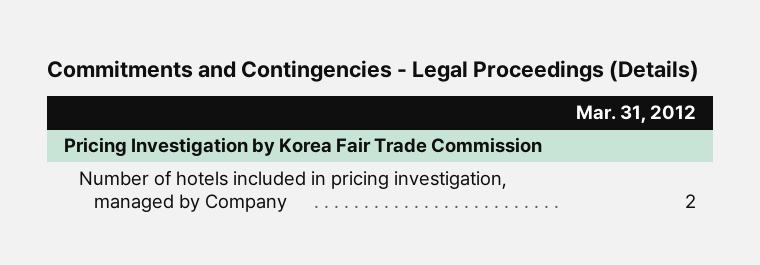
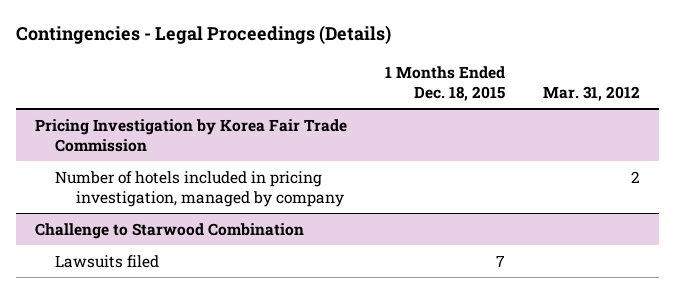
- Commitments and Contingencies - Legal Proceedings (Details)
+ Contingencies - Legal Proceedings (Details)
- | Mar. 31, 2012
+ | 1 Months Ended Dec. 18, 2015 | Mar. 31, 2012
@ Pricing Investigation by Korea Fair Trade Commission
- Number of hotels included in pricing investigation, managed by Company | 2
+ Number of hotels included in pricing investigation, managed by company | | 2
+ Challenge to Starwood Combination
+ Lawsuits filed | 7 |

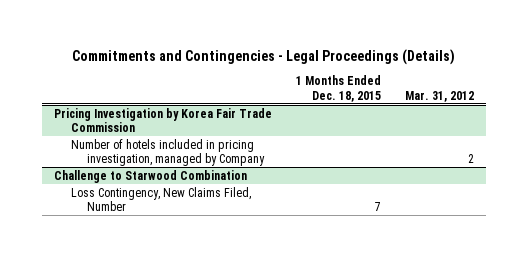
- Contingencies - Legal Proceedings (Details)
+ Commitments and Contingencies - Legal Proceedings (Details)
@ Pricing Investigation by Korea Fair Trade Commission
- Number of hotels included in pricing investigation, managed by company | | 2
+ Number of hotels included in pricing investigation, managed by Company | | 2
@ Challenge to Starwood Combination
- Lawsuits filed | 7 |
+ Loss Contingency, New Claims Filed, Number | 7 |

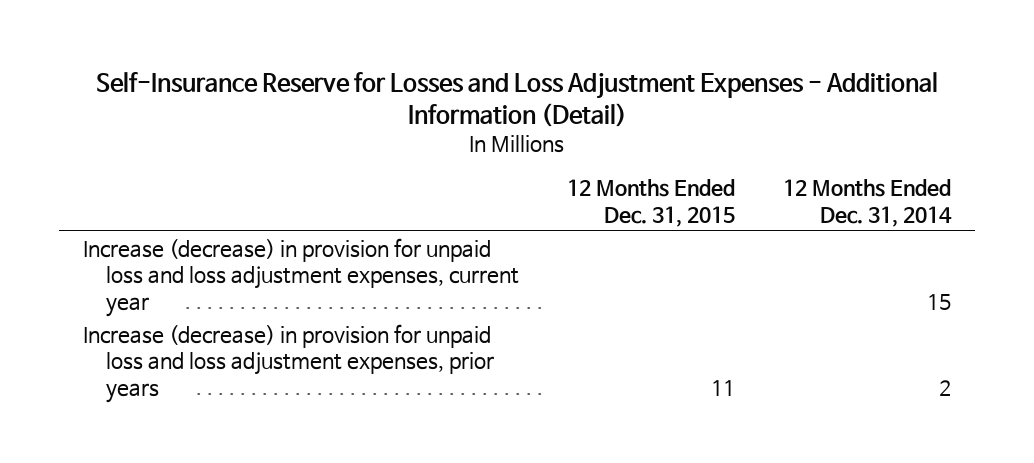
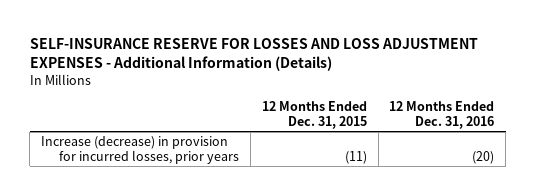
- Self-Insurance Reserve for Losses and Loss Adjustment Expenses - Additional Information (Detail)
+ SELF-INSURANCE RESERVE FOR LOSSES AND LOSS ADJUSTMENT EXPENSES - Additional Information (Details)
- | 12 Months Ended Dec. 31, 2015 | 12 Months Ended Dec. 31, 2014
+ | 12 Months Ended Dec. 31, 2015 | 12 Months Ended Dec. 31, 2016
- Increase (decrease) in provision for unpaid loss and loss adjustment expenses, current year | | 15
- Increase (decrease) in provision for unpaid loss and loss adjustment expenses, prior years | 11 | 2
+ Increase (decrease) in provision for incurred losses, prior years | (11) | (20)

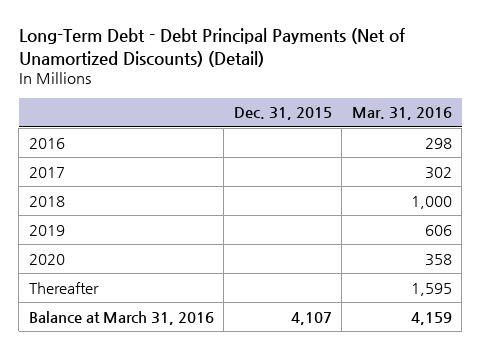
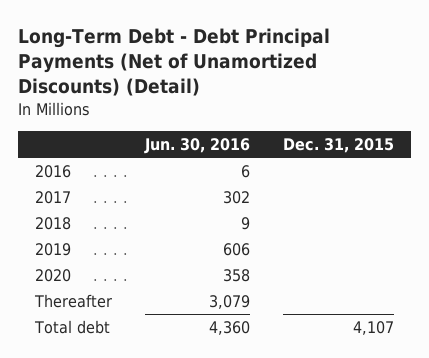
- | Dec. 31, 2015 | Mar. 31, 2016
+ | Jun. 30, 2016 | Dec. 31, 2015
- Balance at March 31, 2016 | 4,107 | 4,159
+ Total debt | 4,360 | 4,107

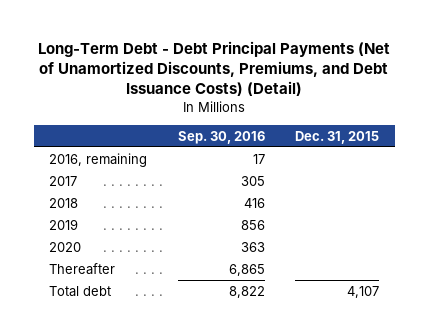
- Long-Term Debt - Debt Principal Payments (Net of Unamortized Discounts) (Detail)
+ Long-Term Debt - Debt Principal Payments (Net of Unamortized Discounts, Premiums, and Debt Issuance Costs) (Detail)
- | Jun. 30, 2016 | Dec. 31, 2015
+ | Sep. 30, 2016 | Dec. 31, 2015
- 2016 | 6 |
+ 2016, remaining | 17 |

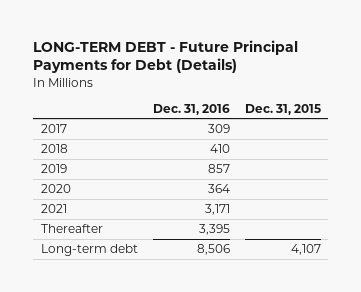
- Long-Term Debt - Debt Principal Payments (Net of Unamortized Discounts, Premiums, and Debt Issuance Costs) (Detail)
+ LONG-TERM DEBT - Future Principal Payments for Debt (Details)
- | Sep. 30, 2016 | Dec. 31, 2015
+ | Dec. 31, 2016 | Dec. 31, 2015
- 2016, remaining | 17 |
+ 2021 | 3,171 |
- Total debt | 8,822 | 4,107
+ Long-term debt | 8,506 | 4,107

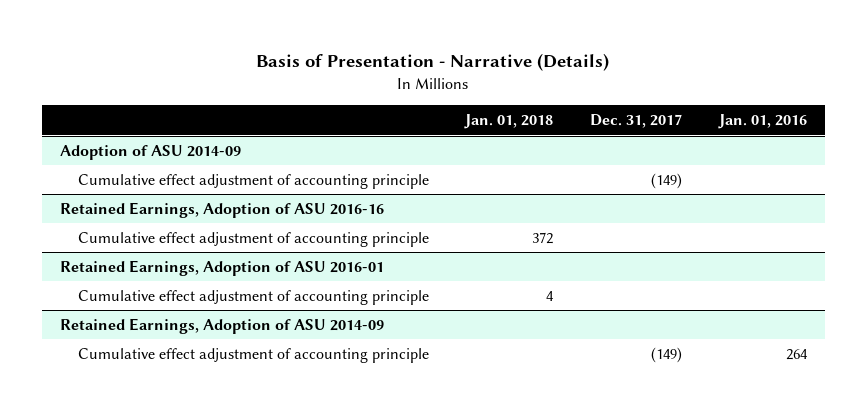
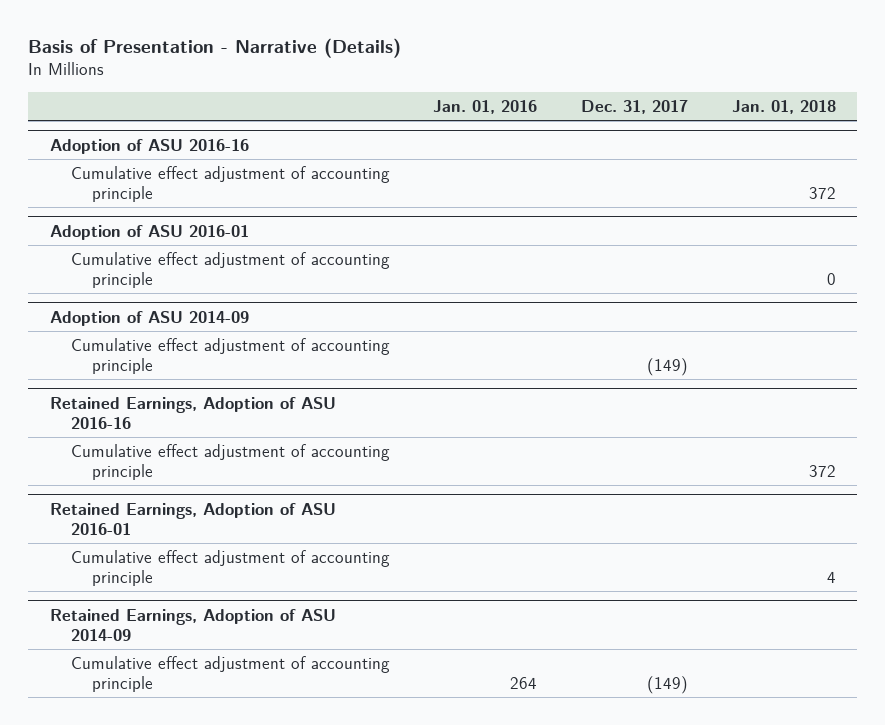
- | Jan. 01, 2018 | Dec. 31, 2017 | Jan. 01, 2016
+ | Jan. 01, 2016 | Dec. 31, 2017 | Jan. 01, 2018
+ Adoption of ASU 2016-16
+ Cumulative effect adjustment of accounting principle | | | 372
+ Adoption of ASU 2016-01
+ Cumulative effect adjustment of accounting principle | | | 0

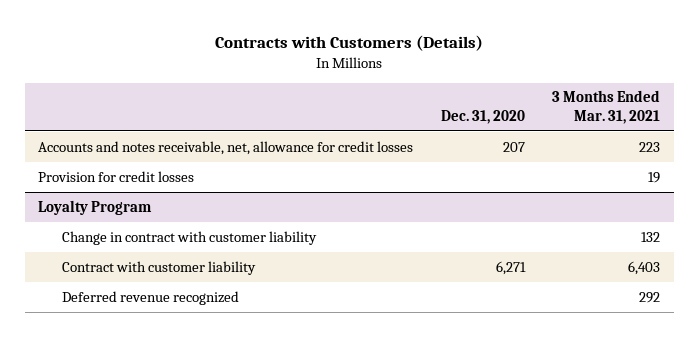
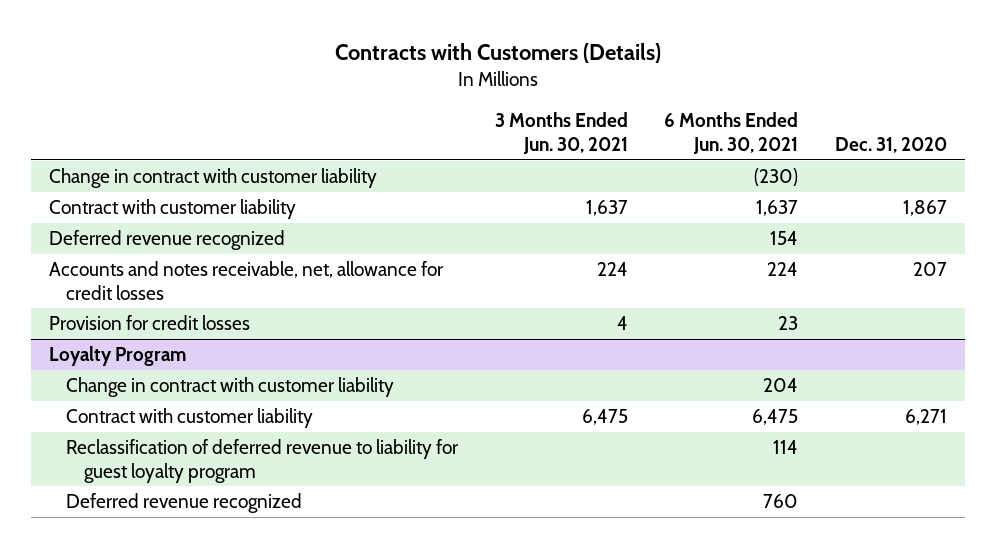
- | Dec. 31, 2020 | 3 Months Ended Mar. 31, 2021
+ | 3 Months Ended Jun. 30, 2021 | 6 Months Ended Jun. 30, 2021 | Dec. 31, 2020
+ Change in contract with customer liability | | (230) |
+ Contract with customer liability | 1,637 | 1,637 | 1,867
+ Deferred revenue recognized | | 154 |
@ Loyalty Program
+ Reclassification of deferred revenue to liability for guest loyalty program | | 114 |

